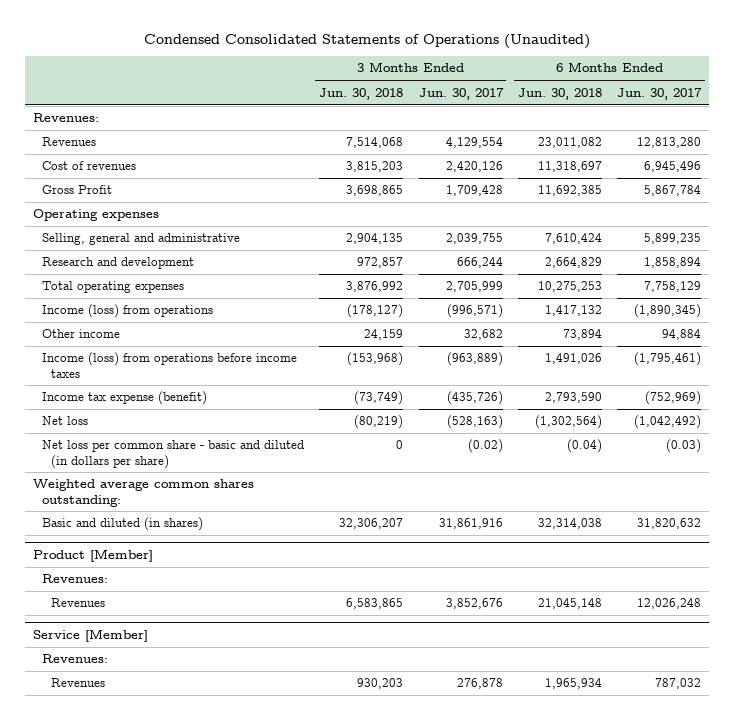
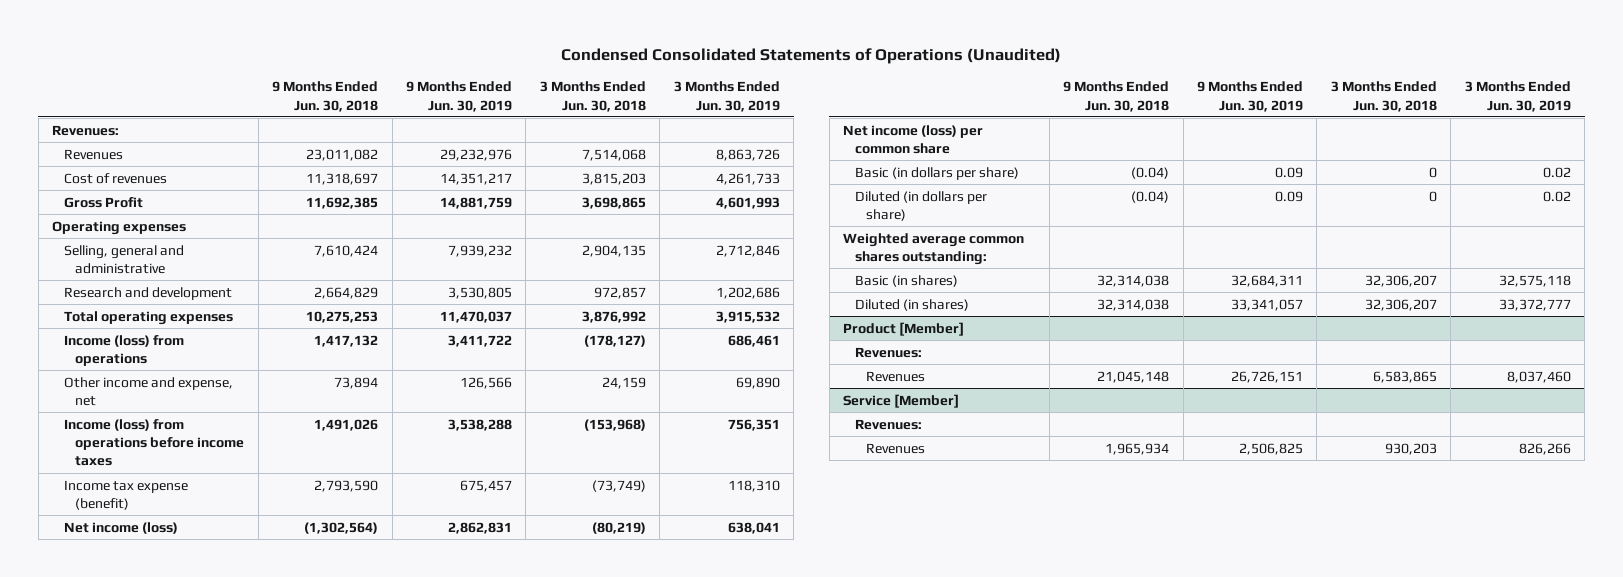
- | 3 Months Ended Jun. 30, 2018 | 3 Months Ended Jun. 30, 2017 | 6 Months Ended Jun. 30, 2018 | 6 Months Ended Jun. 30, 2017
+ | 9 Months Ended Jun. 30, 2018 | 9 Months Ended Jun. 30, 2019 | 3 Months Ended Jun. 30, 2018 | 3 Months Ended Jun. 30, 2019
- Other income | 24,159 | 32,682 | 73,894 | 94,884
+ Other income and expense, net | 73,894 | 126,566 | 24,159 | 69,890
- Net loss | (80,219) | (528,163) | (1,302,564) | (1,042,492)
- Net loss per common share - basic and diluted (in dollars per share) | 0 | (0.02) | (0.04) | (0.03)
+ Net income (loss) | (1,302,564) | 2,862,831 | (80,219) | 638,041
+ Net income (loss) per common share
+ Basic (in dollars per share) | (0.04) | 0.09 | 0 | 0.02
+ Diluted (in dollars per share) | (0.04) | 0.09 | 0 | 0.02
- Basic and diluted (in shares) | 32,306,207 | 31,861,916 | 32,314,038 | 31,820,632
+ Basic (in shares) | 32,314,038 | 32,684,311 | 32,306,207 | 32,575,118
+ Diluted (in shares) | 32,314,038 | 33,341,057 | 32,306,207 | 33,372,777

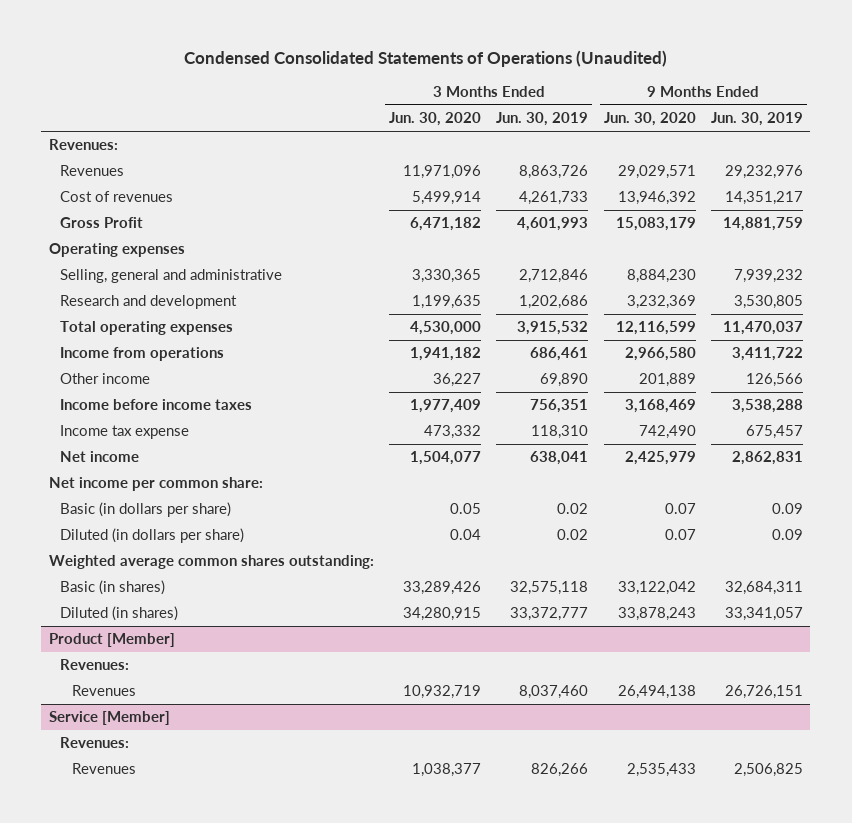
- | 9 Months Ended Jun. 30, 2018 | 9 Months Ended Jun. 30, 2019 | 3 Months Ended Jun. 30, 2018 | 3 Months Ended Jun. 30, 2019
+ | 3 Months Ended Jun. 30, 2020 | 3 Months Ended Jun. 30, 2019 | 9 Months Ended Jun. 30, 2020 | 9 Months Ended Jun. 30, 2019
- Income (loss) from operations | 1,417,132 | 3,411,722 | (178,127) | 686,461
- Other income and expense, net | 73,894 | 126,566 | 24,159 | 69,890
- Income (loss) from operations before income taxes | 1,491,026 | 3,538,288 | (153,968) | 756,351
- Income tax expense (benefit) | 2,793,590 | 675,457 | (73,749) | 118,310
- Net income (loss) | (1,302,564) | 2,862,831 | (80,219) | 638,041
- Net income (loss) per common share
+ Income from operations | 1,941,182 | 686,461 | 2,966,580 | 3,411,722
+ Other income | 36,227 | 69,890 | 201,889 | 126,566
+ Income before income taxes | 1,977,409 | 756,351 | 3,168,469 | 3,538,288
+ Income tax expense | 473,332 | 118,310 | 742,490 | 675,457
+ Net income | 1,504,077 | 638,041 | 2,425,979 | 2,862,831
+ Net income per common share:

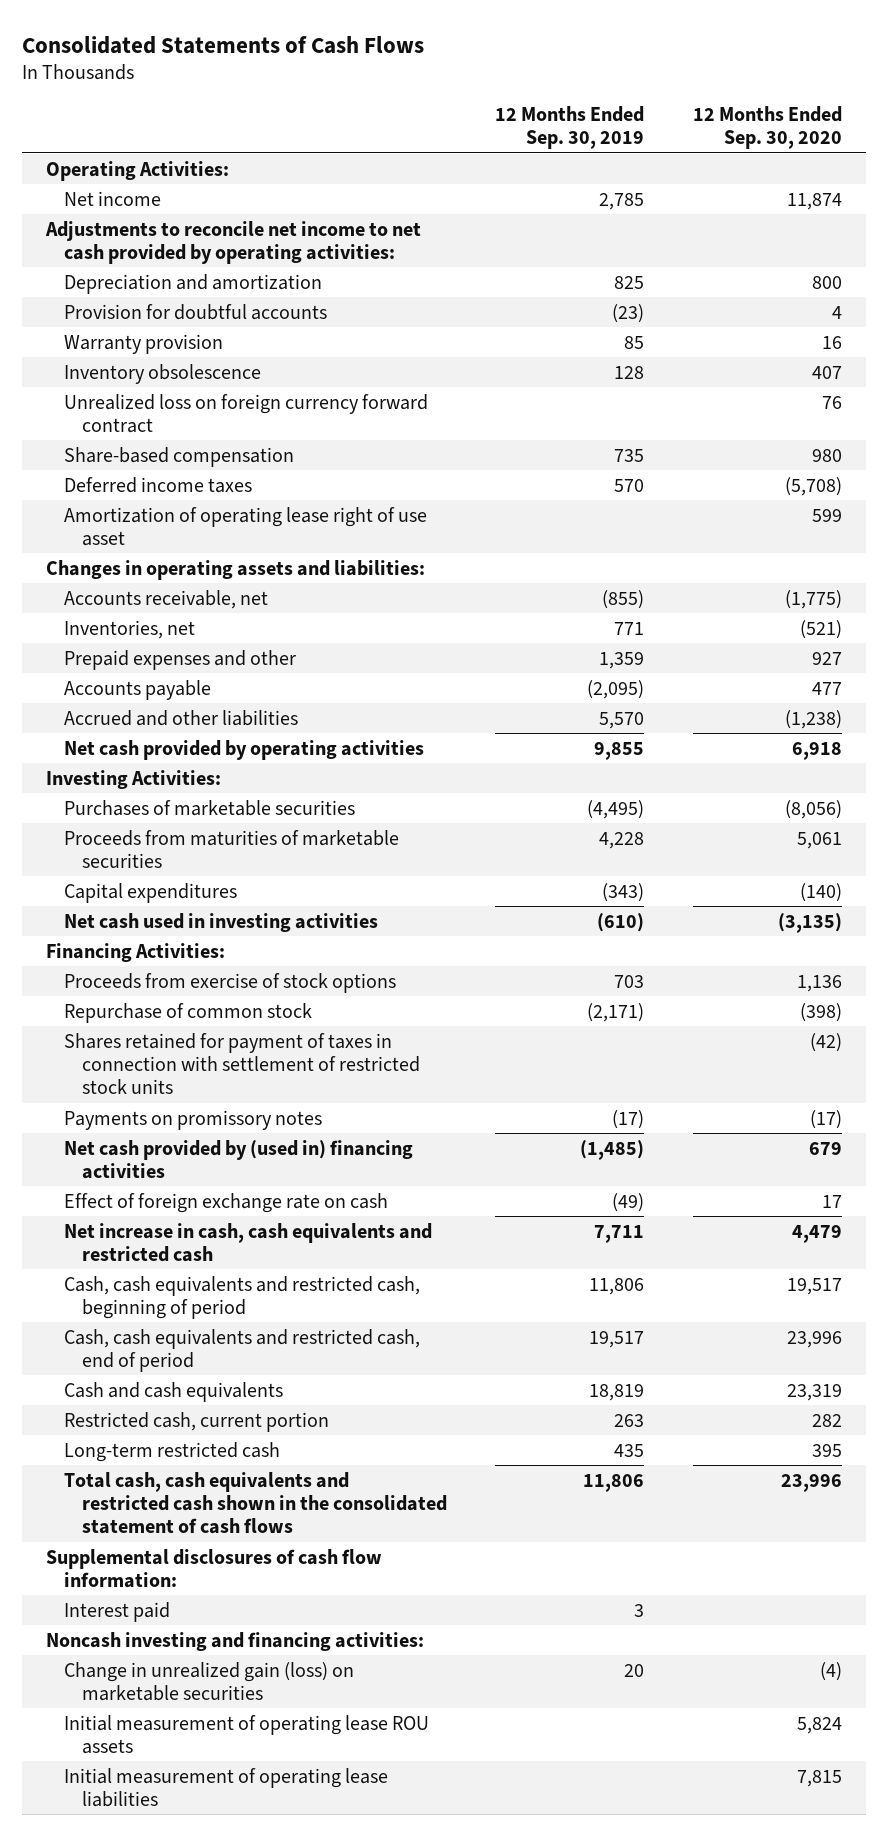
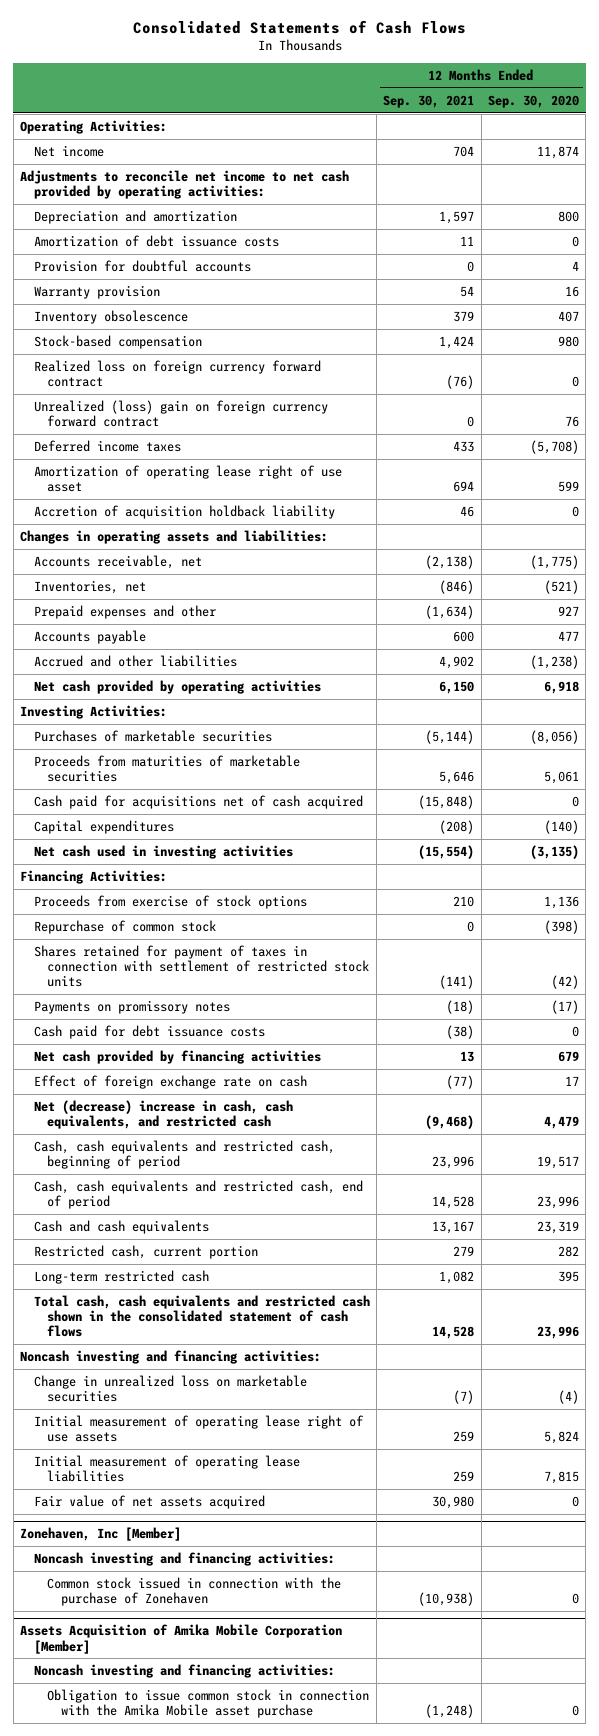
- | 12 Months Ended Sep. 30, 2019 | 12 Months Ended Sep. 30, 2020
+ | 12 Months Ended Sep. 30, 2021 | 12 Months Ended Sep. 30, 2020
+ Amortization of debt issuance costs | 11 | 0
- Unrealized loss on foreign currency forward contract | | 76
- Share-based compensation | 735 | 980
+ Stock-based compensation | 1,424 | 980
+ Realized loss on foreign currency forward contract | (76) | 0
+ Unrealized (loss) gain on foreign currency forward contract | 0 | 76
+ Accretion of acquisition holdback liability | 46 | 0
+ Cash paid for acquisitions net of cash acquired | (15,848) | 0
- Net cash provided by (used in) financing activities | (1,485) | 679
+ Cash paid for debt issuance costs | (38) | 0
+ Net cash provided by financing activities | 13 | 679
- Net increase in cash, cash equivalents and restricted cash | 7,711 | 4,479
+ Net (decrease) increase in cash, cash equivalents, and restricted cash | (9,468) | 4,479
- Supplemental disclosures of cash flow information:
- Interest paid | 3 |
- Change in unrealized gain (loss) on marketable securities | 20 | (4)
- Initial measurement of operating lease ROU assets | | 5,824
+ Change in unrealized loss on marketable securities | (7) | (4)
+ Initial measurement of operating lease right of use assets | 259 | 5,824
+ Fair value of net assets acquired | 30,980 | 0
+ Zonehaven, Inc [Member]
+ Noncash investing and financing activities:
+ Common stock issued in connection with the purchase of Zonehaven | (10,938) | 0
+ Assets Acquisition of Amika Mobile Corporation [Member]
+ Noncash investing and financing activities:
+ Obligation to issue common stock in connection with the Amika Mobile asset purchase | (1,248) | 0

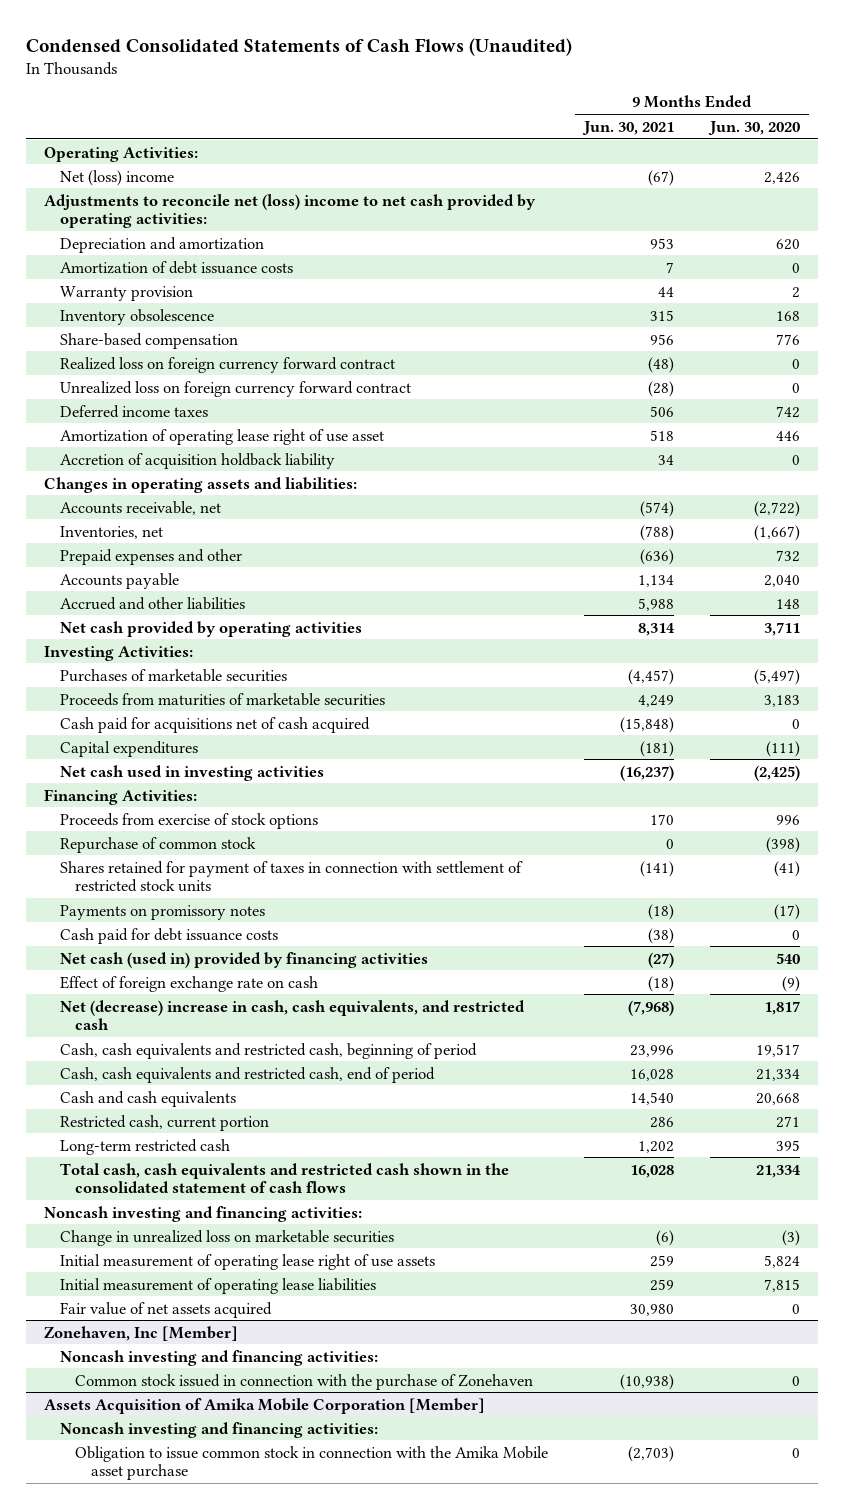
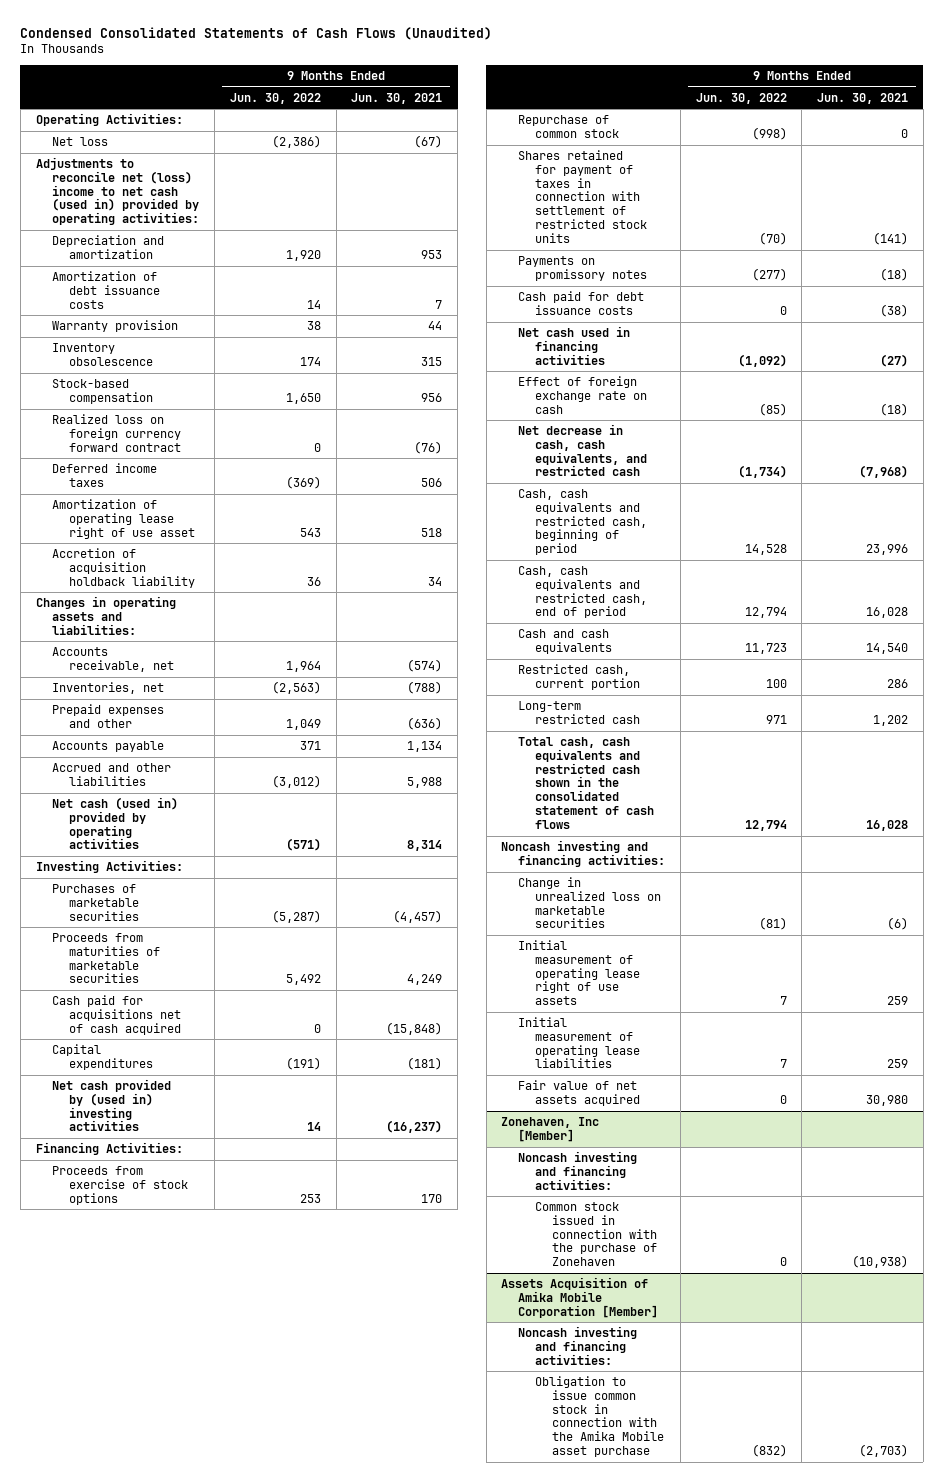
- | 9 Months Ended Jun. 30, 2021 | 9 Months Ended Jun. 30, 2020
+ | 9 Months Ended Jun. 30, 2022 | 9 Months Ended Jun. 30, 2021
- Net (loss) income | (67) | 2,426
- Adjustments to reconcile net (loss) income to net cash provided by operating activities:
+ Net loss | (2,386) | (67)
+ Adjustments to reconcile net (loss) income to net cash (used in) provided by operating activities:
- Share-based compensation | 956 | 776
- Realized loss on foreign currency forward contract | (48) | 0
- Unrealized loss on foreign currency forward contract | (28) | 0
+ Stock-based compensation | 1,650 | 956
+ Realized loss on foreign currency forward contract | 0 | (76)
- Net cash provided by operating activities | 8,314 | 3,711
+ Net cash (used in) provided by operating activities | (571) | 8,314
- Net cash used in investing activities | (16,237) | (2,425)
+ Net cash provided by (used in) investing activities | 14 | (16,237)
- Net cash (used in) provided by financing activities | (27) | 540
+ Net cash used in financing activities | (1,092) | (27)
- Net (decrease) increase in cash, cash equivalents, and restricted cash | (7,968) | 1,817
+ Net decrease in cash, cash equivalents, and restricted cash | (1,734) | (7,968)

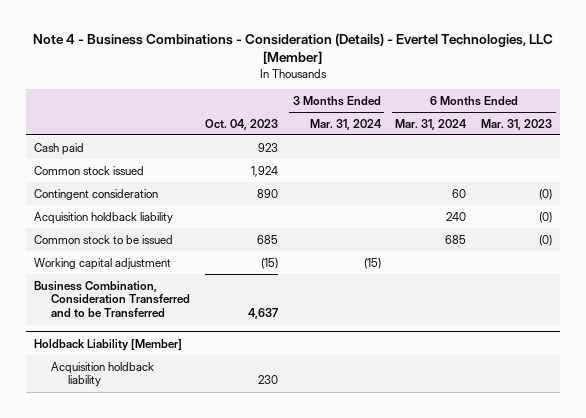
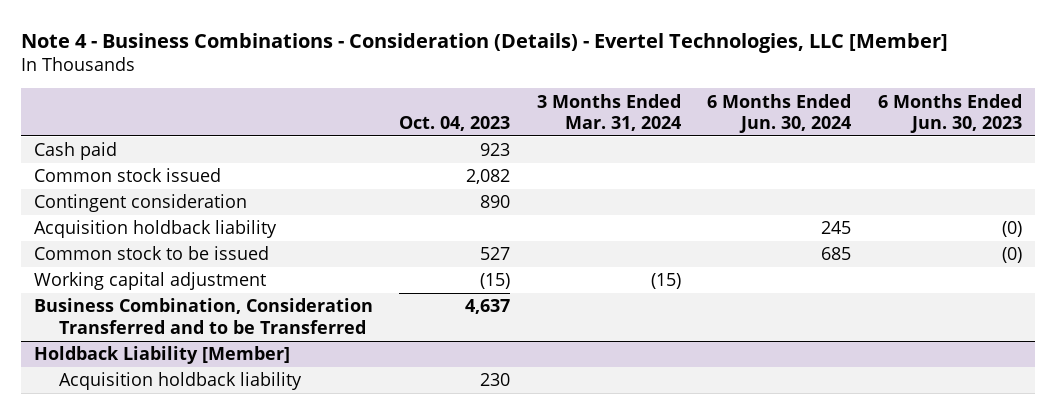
- | Oct. 04, 2023 | 3 Months Ended Mar. 31, 2024 | 6 Months Ended Mar. 31, 2024 | 6 Months Ended Mar. 31, 2023
+ | Oct. 04, 2023 | 3 Months Ended Mar. 31, 2024 | 6 Months Ended Jun. 30, 2024 | 6 Months Ended Jun. 30, 2023
- Common stock issued | 1,924 | | |
+ Common stock issued | 2,082 | | |
- Common stock to be issued | 685 | | 685 | (0)
+ Common stock to be issued | 527 | | 685 | (0)

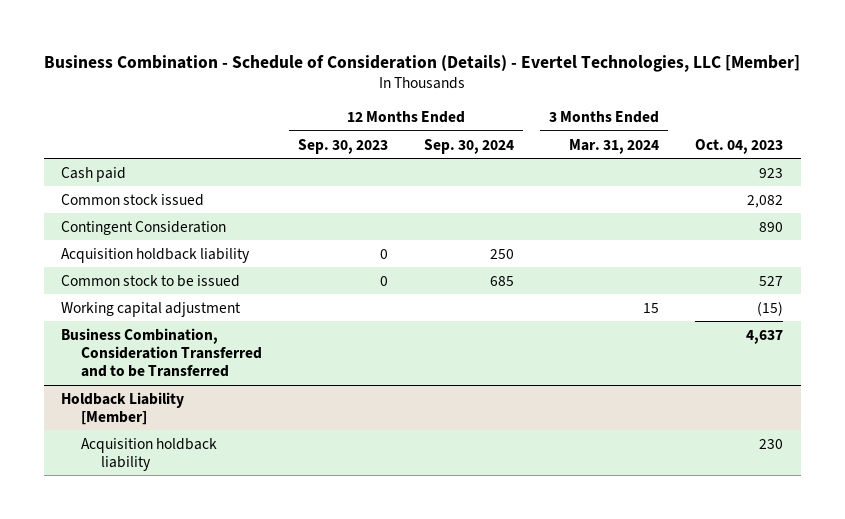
- Note 4 - Business Combinations - Consideration (Details) - Evertel Technologies, LLC [Member]
+ Business Combination - Schedule of Consideration (Details) - Evertel Technologies, LLC [Member]
- | Oct. 04, 2023 | 3 Months Ended Mar. 31, 2024 | 6 Months Ended Jun. 30, 2024 | 6 Months Ended Jun. 30, 2023
+ | 12 Months Ended Sep. 30, 2023 | 12 Months Ended Sep. 30, 2024 | 3 Months Ended Mar. 31, 2024 | Oct. 04, 2023
- Contingent consideration | 890 | | |
+ Contingent Consideration | | | | 890
- Working capital adjustment | (15) | (15) | |
+ Working capital adjustment | | | 15 | (15)

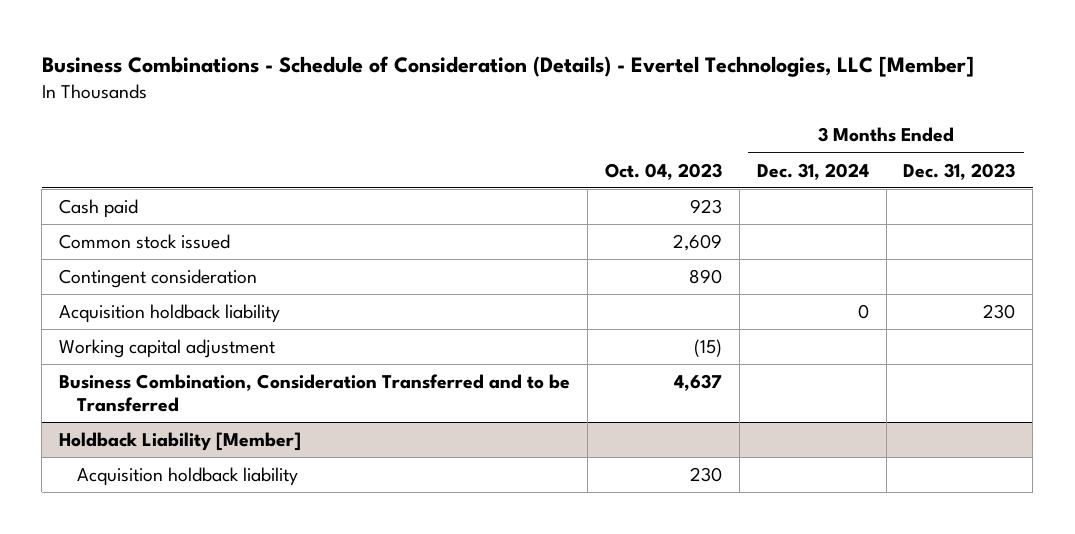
- Business Combination - Schedule of Consideration (Details) - Evertel Technologies, LLC [Member]
+ Business Combinations - Schedule of Consideration (Details) - Evertel Technologies, LLC [Member]
- | 12 Months Ended Sep. 30, 2023 | 12 Months Ended Sep. 30, 2024 | 3 Months Ended Mar. 31, 2024 | Oct. 04, 2023
+ | Oct. 04, 2023 | 3 Months Ended Dec. 31, 2024 | 3 Months Ended Dec. 31, 2023
- Common stock issued | | | | 2,082
- Contingent Consideration | | | | 890
+ Common stock issued | 2,609 | |
+ Contingent consideration | 890 | |
- Common stock to be issued | 0 | 685 | | 527

